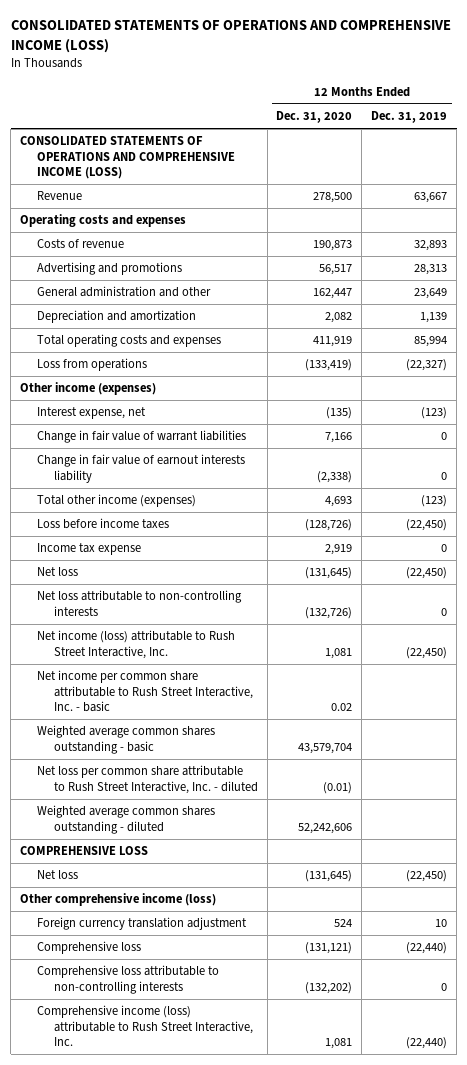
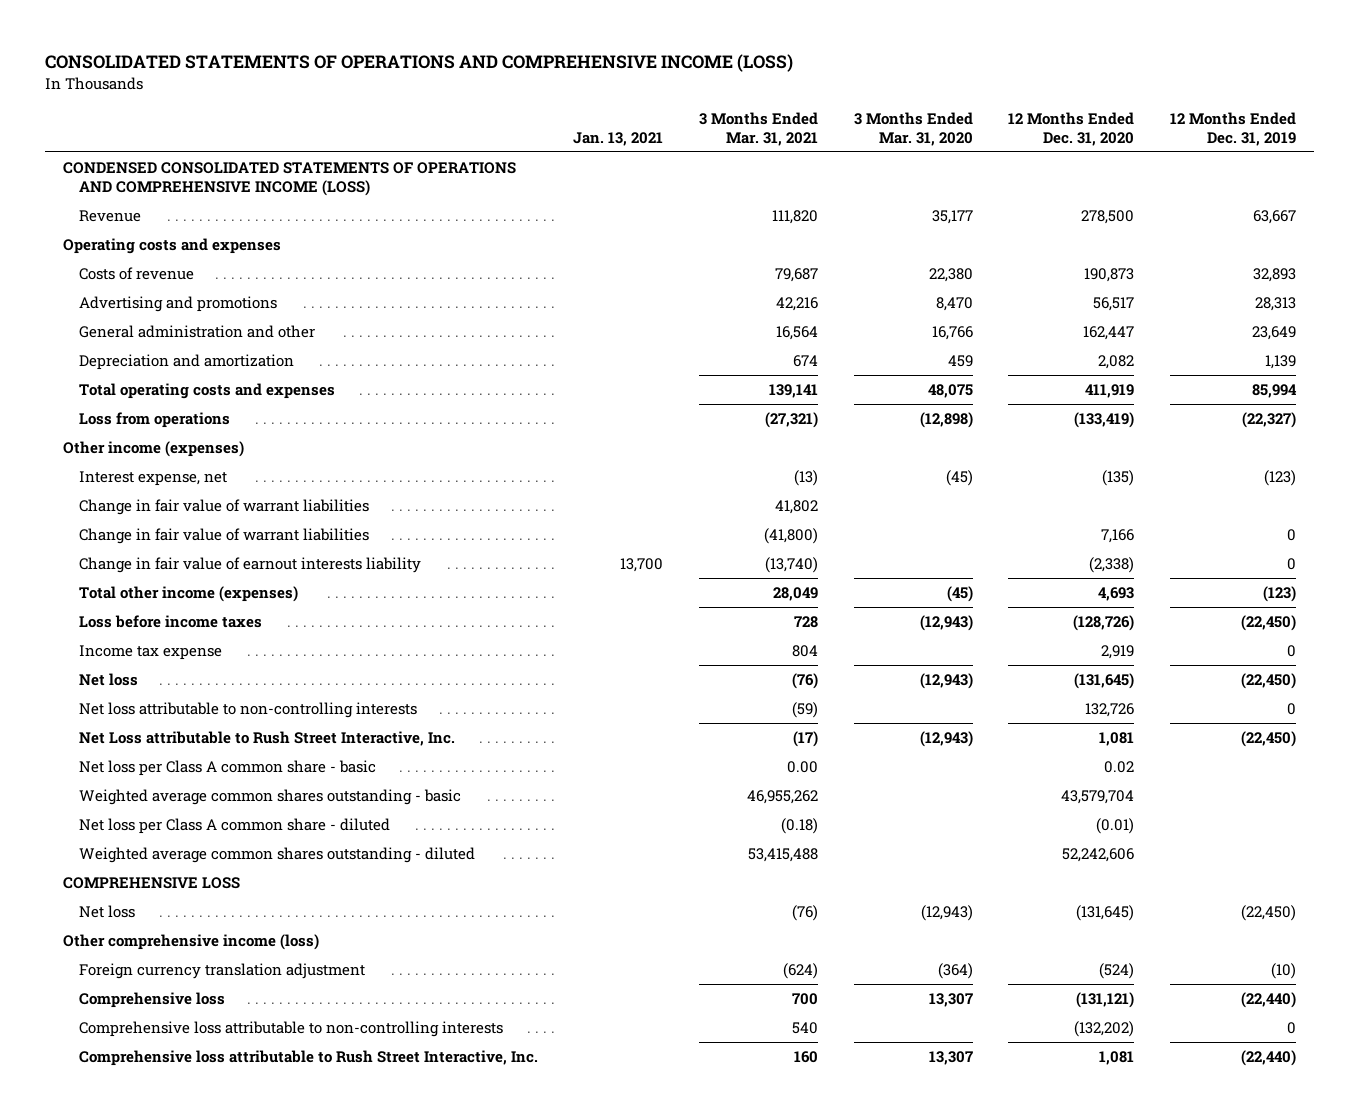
- | 12 Months Ended Dec. 31, 2020 | 12 Months Ended Dec. 31, 2019
+ | Jan. 13, 2021 | 3 Months Ended Mar. 31, 2021 | 3 Months Ended Mar. 31, 2020 | 12 Months Ended Dec. 31, 2020 | 12 Months Ended Dec. 31, 2019
- CONSOLIDATED STATEMENTS OF OPERATIONS AND COMPREHENSIVE INCOME (LOSS)
+ CONDENSED CONSOLIDATED STATEMENTS OF OPERATIONS AND COMPREHENSIVE INCOME (LOSS)
+ Change in fair value of warrant liabilities | | 41,802 | | |
- Net loss attributable to non-controlling interests | (132,726) | 0
- Net income (loss) attributable to Rush Street Interactive, Inc. | 1,081 | (22,450)
- Net income per common share attributable to Rush Street Interactive, Inc. - basic | 0.02 |
+ Net loss attributable to non-controlling interests | | (59) | | 132,726 | 0
+ Net Loss attributable to Rush Street Interactive, Inc. | | (17) | (12,943) | 1,081 | (22,450)
+ Net loss per Class A common share - basic | | 0.00 | | 0.02 |
- Net loss per common share attributable to Rush Street Interactive, Inc. - diluted | (0.01) |
+ Net loss per Class A common share - diluted | | (0.18) | | (0.01) |
- Foreign currency translation adjustment | 524 | 10
+ Foreign currency translation adjustment | | (624) | (364) | (524) | (10)
- Comprehensive income (loss) attributable to Rush Street Interactive, Inc. | 1,081 | (22,440)
+ Comprehensive loss attributable to Rush Street Interactive, Inc. | | 160 | 13,307 | 1,081 | (22,440)

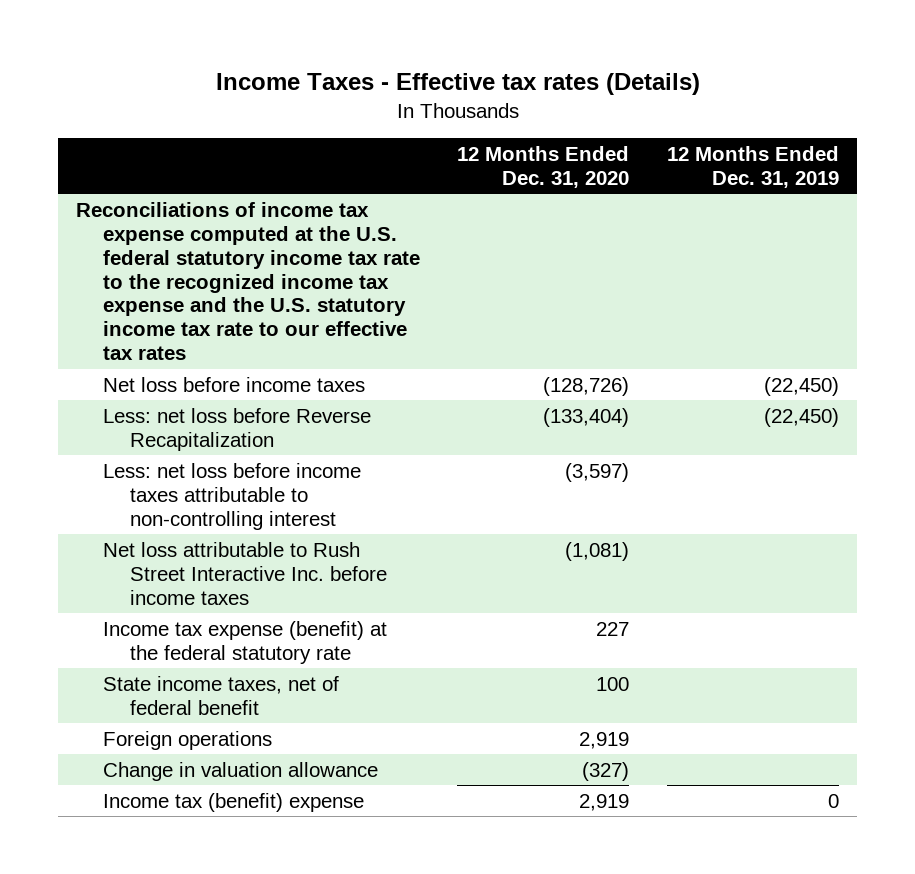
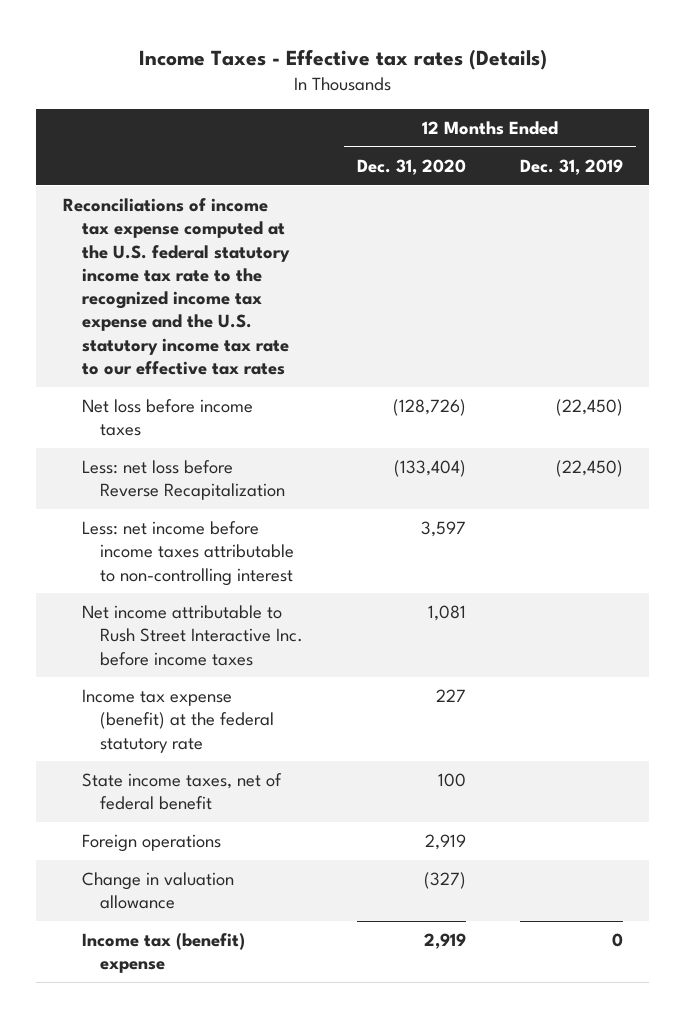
- Less: net loss before income taxes attributable to non-controlling interest | (3,597) |
- Net loss attributable to Rush Street Interactive Inc. before income taxes | (1,081) |
+ Less: net income before income taxes attributable to non-controlling interest | 3,597 |
+ Net income attributable to Rush Street Interactive Inc. before income taxes | 1,081 |

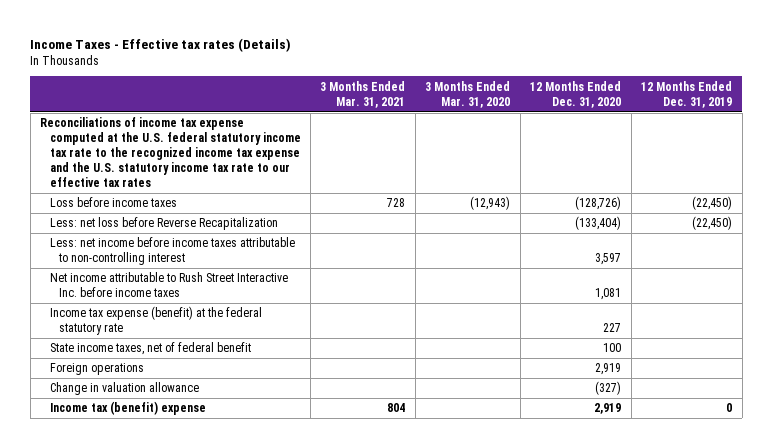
- | 12 Months Ended Dec. 31, 2020 | 12 Months Ended Dec. 31, 2019
+ | 3 Months Ended Mar. 31, 2021 | 3 Months Ended Mar. 31, 2020 | 12 Months Ended Dec. 31, 2020 | 12 Months Ended Dec. 31, 2019
- Net loss before income taxes | (128,726) | (22,450)
+ Loss before income taxes | 728 | (12,943) | (128,726) | (22,450)

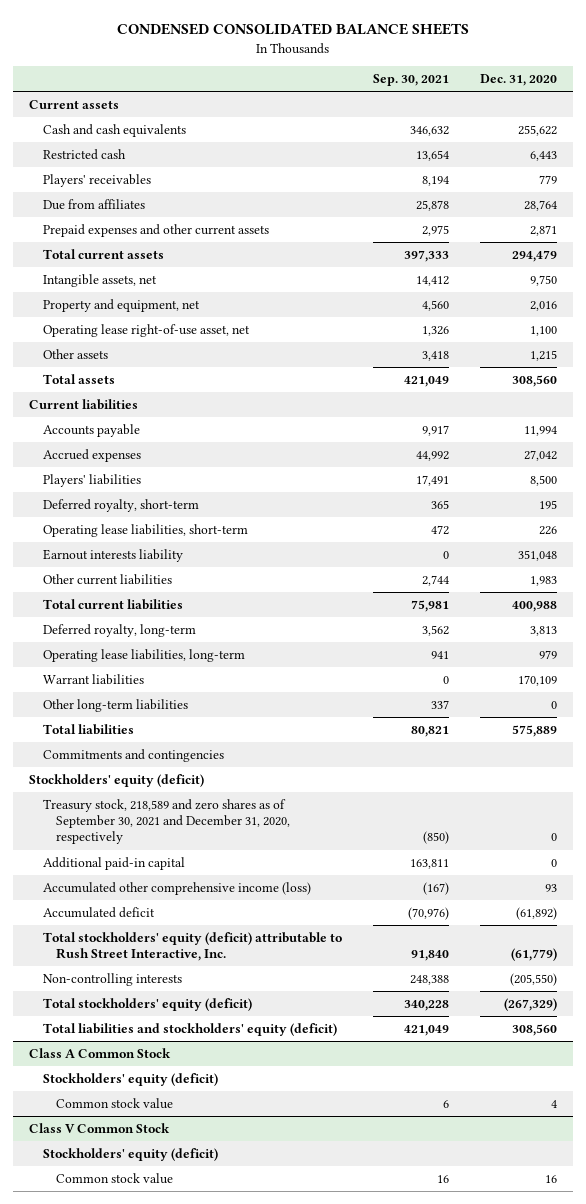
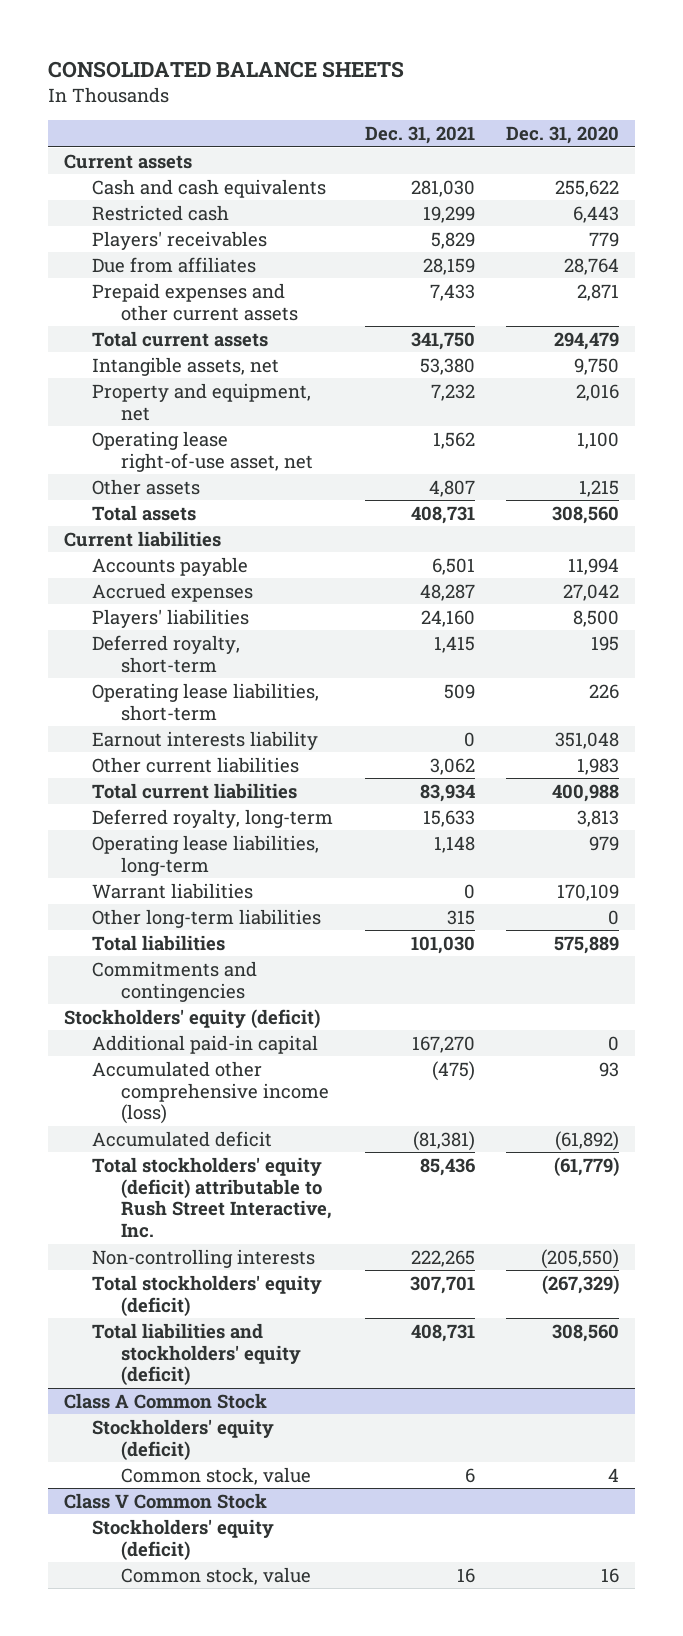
- CONDENSED CONSOLIDATED BALANCE SHEETS
+ CONSOLIDATED BALANCE SHEETS
- | Sep. 30, 2021 | Dec. 31, 2020
+ | Dec. 31, 2021 | Dec. 31, 2020
- Treasury stock, 218,589 and zero shares as of September 30, 2021 and December 31, 2020, respectively | (850) | 0
@ Class A Common Stock
- Common stock value | 6 | 4
+ Common stock, value | 6 | 4
@ Class V Common Stock
- Common stock value | 16 | 16
+ Common stock, value | 16 | 16

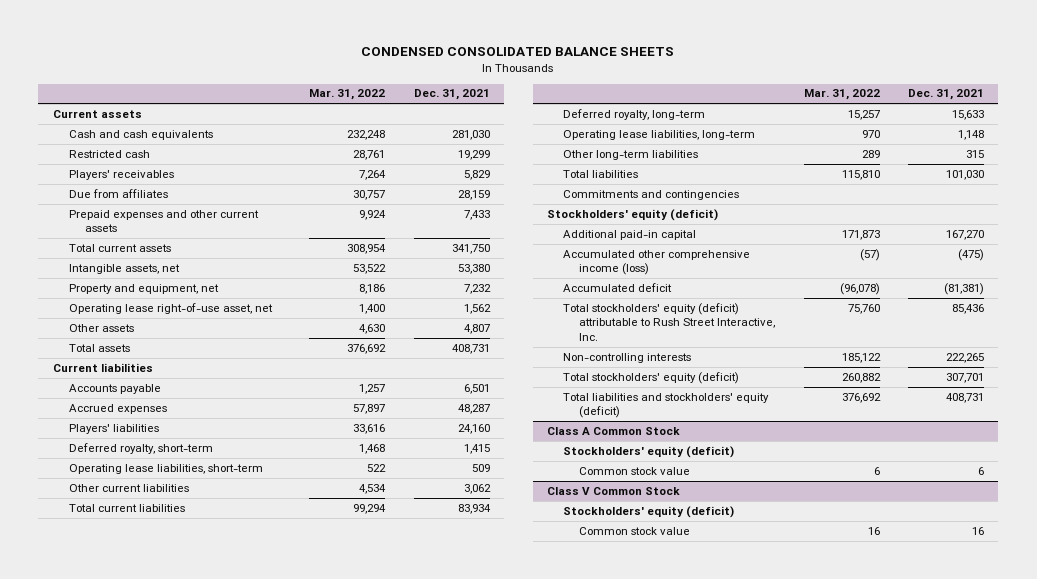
- CONSOLIDATED BALANCE SHEETS
+ CONDENSED CONSOLIDATED BALANCE SHEETS
- | Dec. 31, 2021 | Dec. 31, 2020
+ | Mar. 31, 2022 | Dec. 31, 2021
- Earnout interests liability | 0 | 351,048
- Warrant liabilities | 0 | 170,109
@ Class A Common Stock
- Common stock, value | 6 | 4
+ Common stock value | 6 | 6
@ Class V Common Stock
- Common stock, value | 16 | 16
+ Common stock value | 16 | 16

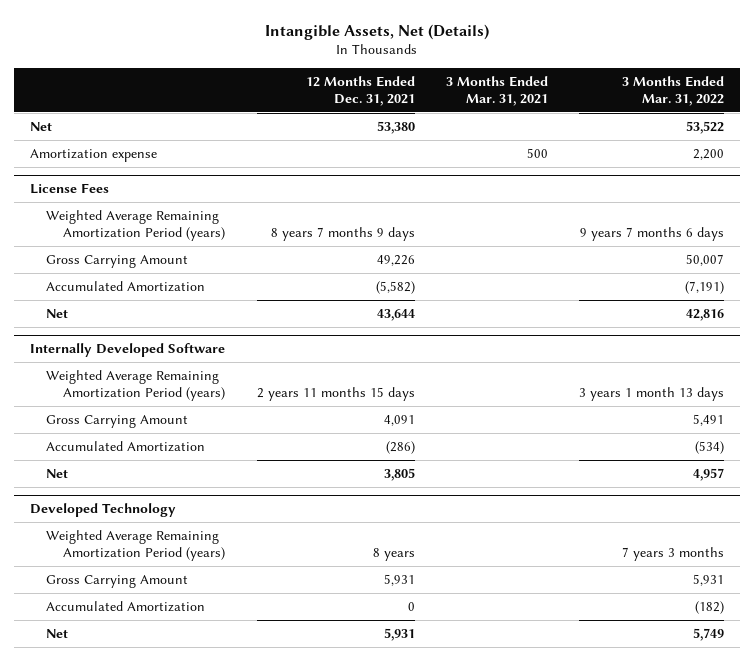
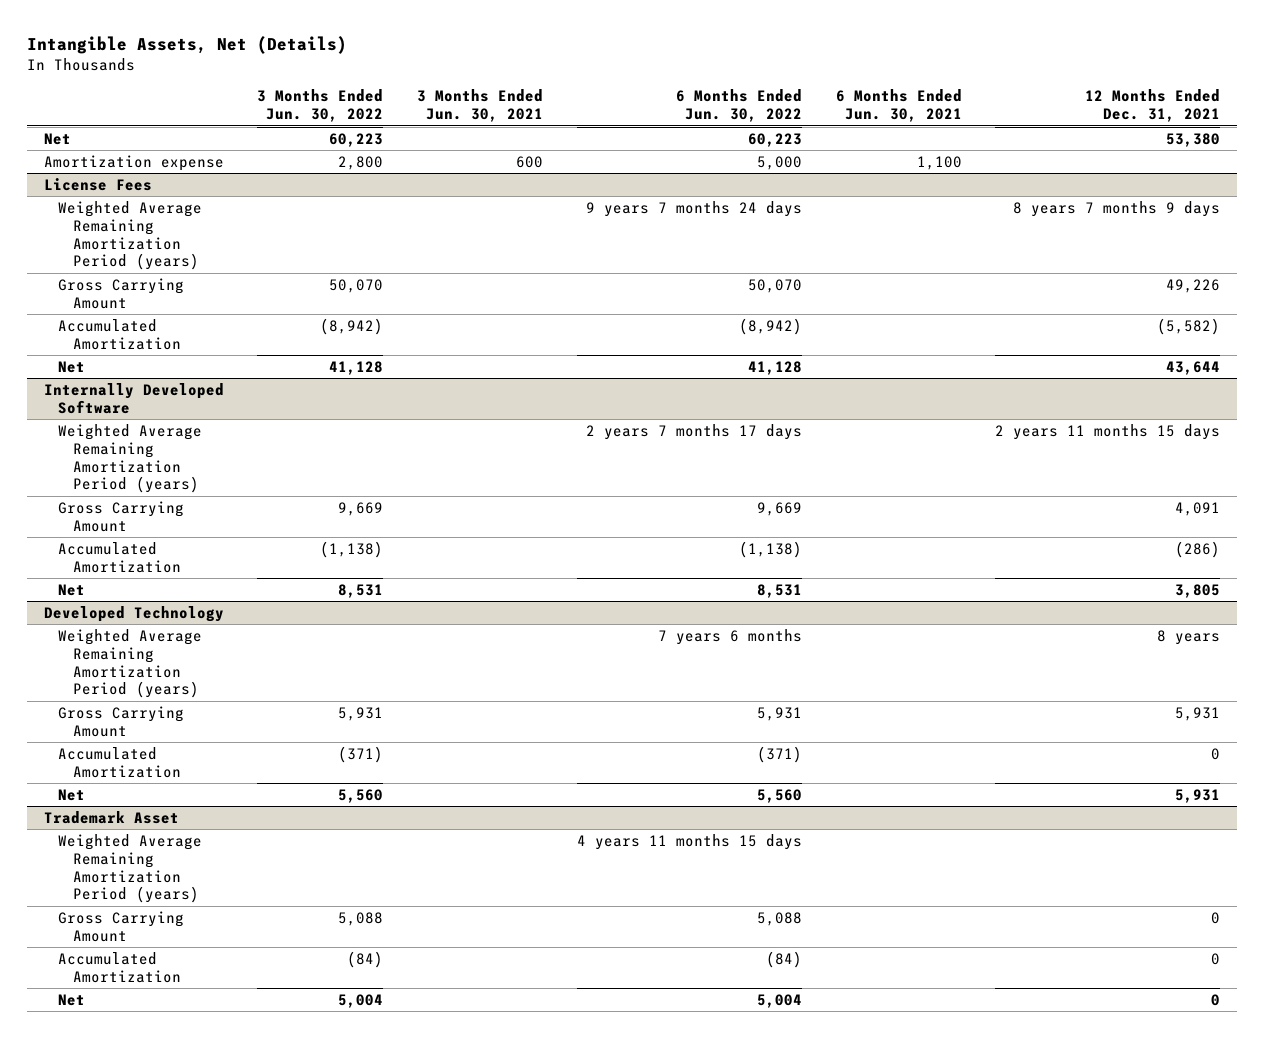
- | 12 Months Ended Dec. 31, 2021 | 3 Months Ended Mar. 31, 2021 | 3 Months Ended Mar. 31, 2022
+ | 3 Months Ended Jun. 30, 2022 | 3 Months Ended Jun. 30, 2021 | 6 Months Ended Jun. 30, 2022 | 6 Months Ended Jun. 30, 2021 | 12 Months Ended Dec. 31, 2021
+ Trademark Asset
+ Weighted Average Remaining Amortization Period (years) | | | 4 years 11 months 15 days | |
+ Gross Carrying Amount | 5,088 | | 5,088 | | 0
+ Accumulated Amortization | (84) | | (84) | | 0
+ Net | 5,004 | | 5,004 | | 0

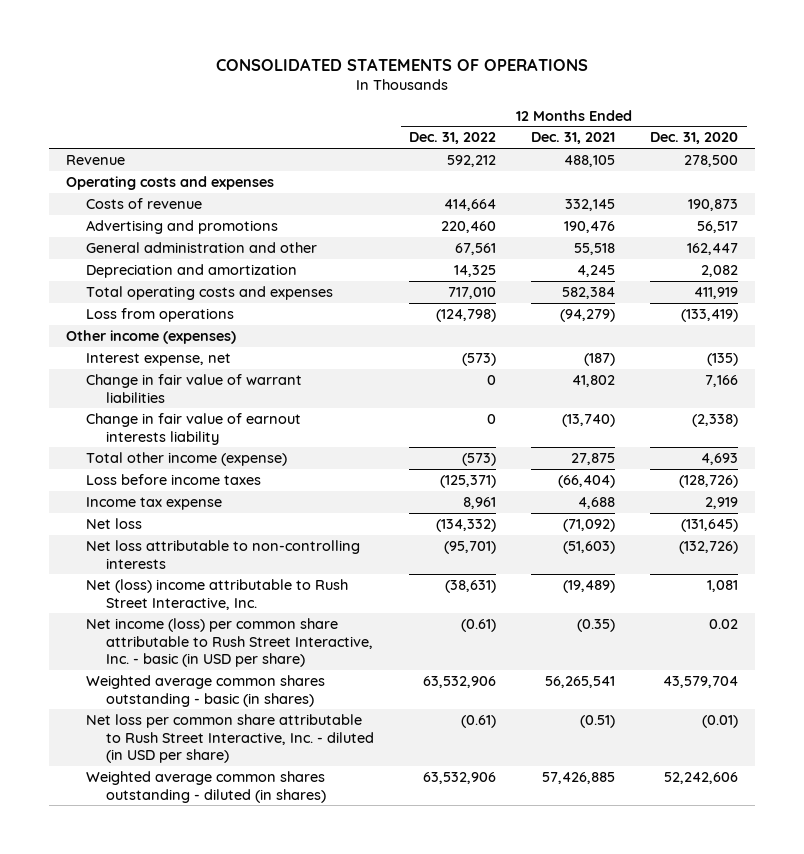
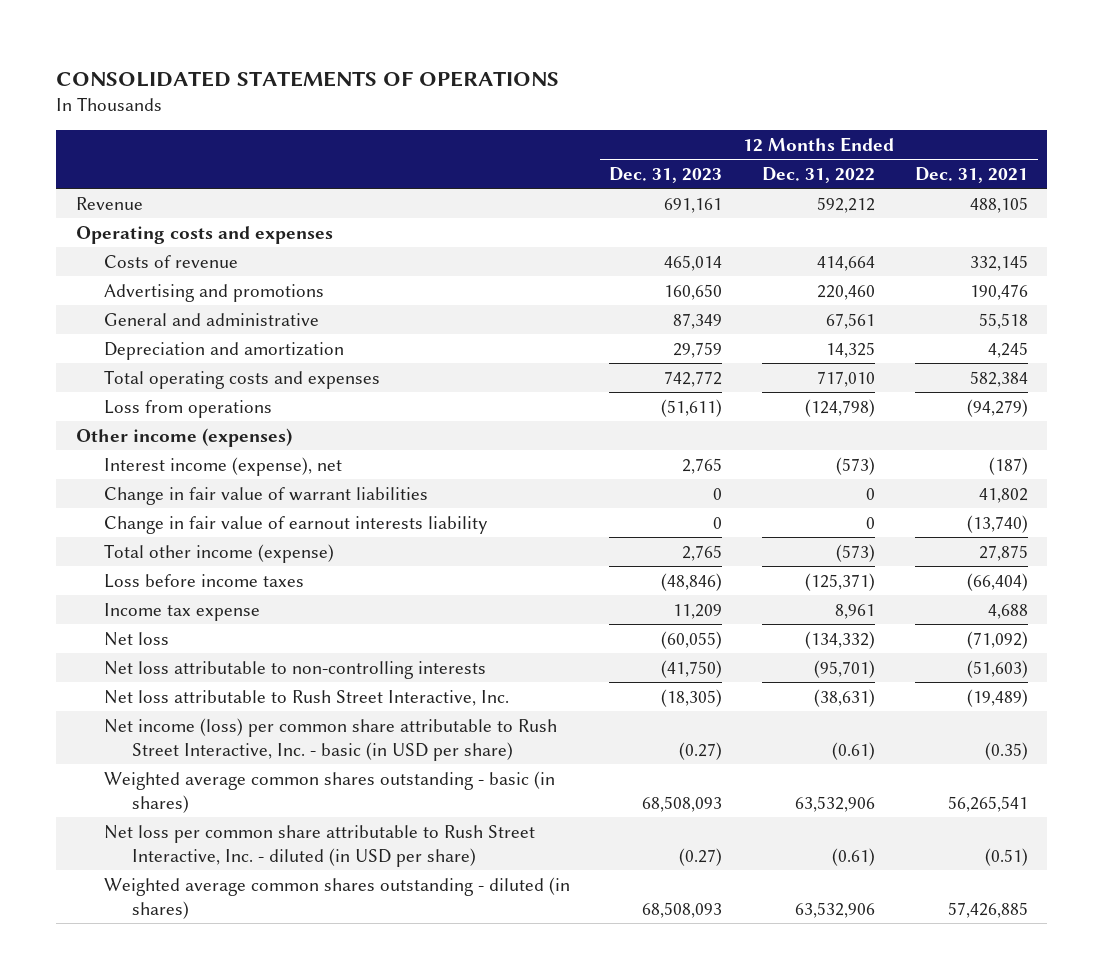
- | 12 Months Ended Dec. 31, 2022 | 12 Months Ended Dec. 31, 2021 | 12 Months Ended Dec. 31, 2020
+ | 12 Months Ended Dec. 31, 2023 | 12 Months Ended Dec. 31, 2022 | 12 Months Ended Dec. 31, 2021
- General administration and other | 67,561 | 55,518 | 162,447
+ General and administrative | 87,349 | 67,561 | 55,518
- Interest expense, net | (573) | (187) | (135)
+ Interest income (expense), net | 2,765 | (573) | (187)
- Net (loss) income attributable to Rush Street Interactive, Inc. | (38,631) | (19,489) | 1,081
+ Net loss attributable to Rush Street Interactive, Inc. | (18,305) | (38,631) | (19,489)

